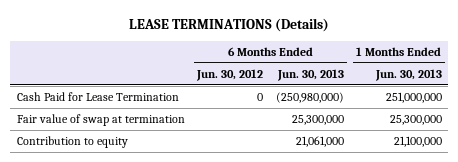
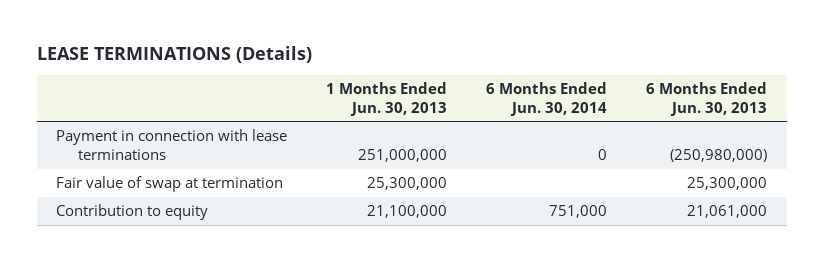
- | 6 Months Ended Jun. 30, 2012 | 6 Months Ended Jun. 30, 2013 | 1 Months Ended Jun. 30, 2013
+ | 1 Months Ended Jun. 30, 2013 | 6 Months Ended Jun. 30, 2014 | 6 Months Ended Jun. 30, 2013
- Cash Paid for Lease Termination | 0 | (250,980,000) | 251,000,000
+ Payment in connection with lease terminations | 251,000,000 | 0 | (250,980,000)

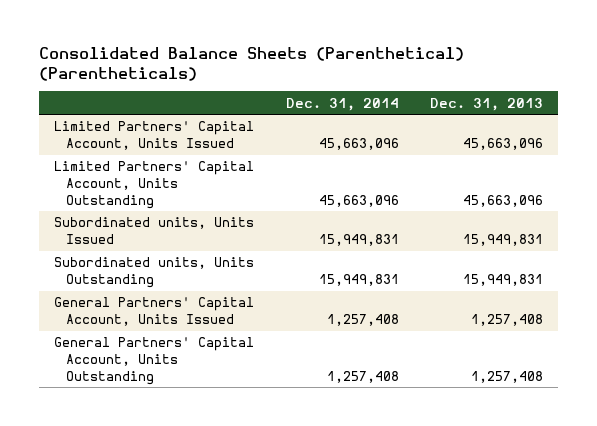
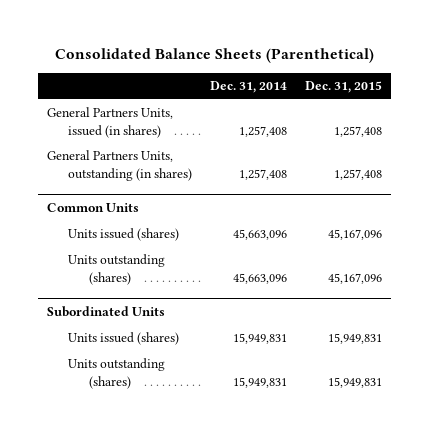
- Consolidated Balance Sheets (Parenthetical) (Parentheticals)
+ Consolidated Balance Sheets (Parenthetical)
- | Dec. 31, 2014 | Dec. 31, 2013
+ | Dec. 31, 2014 | Dec. 31, 2015
- Limited Partners' Capital Account, Units Issued | 45,663,096 | 45,663,096
- Limited Partners' Capital Account, Units Outstanding | 45,663,096 | 45,663,096
- Subordinated units, Units Issued | 15,949,831 | 15,949,831
- Subordinated units, Units Outstanding | 15,949,831 | 15,949,831
- General Partners' Capital Account, Units Issued | 1,257,408 | 1,257,408
- General Partners' Capital Account, Units Outstanding | 1,257,408 | 1,257,408
+ General Partners Units, issued (in shares) | 1,257,408 | 1,257,408
+ General Partners Units, outstanding (in shares) | 1,257,408 | 1,257,408
+ Common Units
+ Units issued (shares) | 45,663,096 | 45,167,096
+ Units outstanding (shares) | 45,663,096 | 45,167,096
+ Subordinated Units
+ Units issued (shares) | 15,949,831 | 15,949,831
+ Units outstanding (shares) | 15,949,831 | 15,949,831

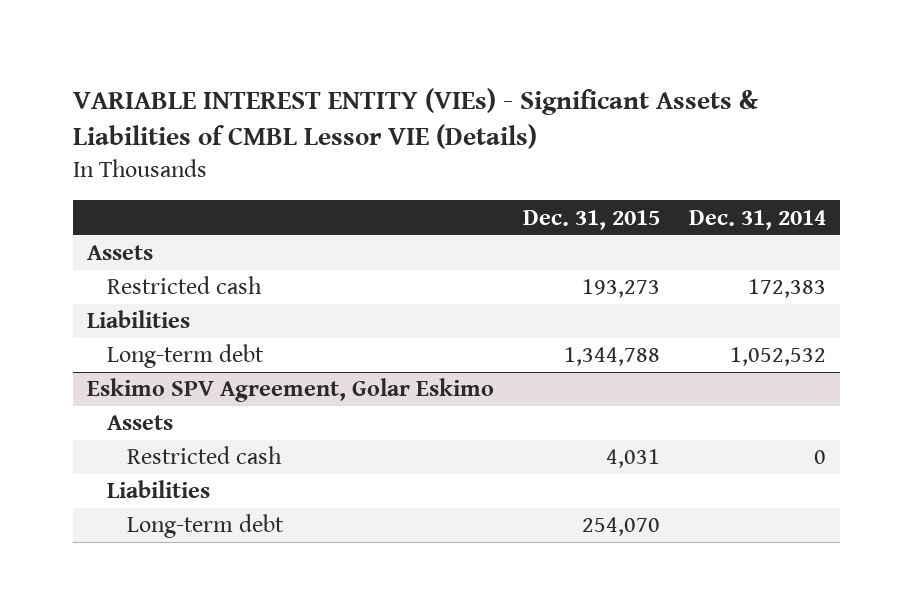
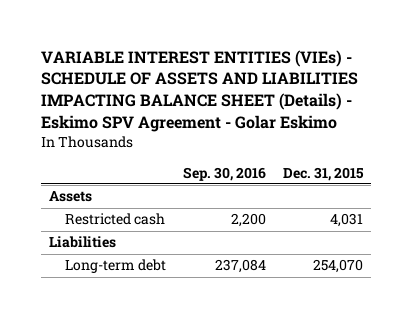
- VARIABLE INTEREST ENTITY (VIEs) - Significant Assets & Liabilities of CMBL Lessor VIE (Details)
+ VARIABLE INTEREST ENTITIES (VIEs) - SCHEDULE OF ASSETS AND LIABILITIES IMPACTING BALANCE SHEET (Details) - Eskimo SPV Agreement - Golar Eskimo
- | Dec. 31, 2015 | Dec. 31, 2014
+ | Sep. 30, 2016 | Dec. 31, 2015
- Restricted cash | 193,273 | 172,383
- Liabilities
- Long-term debt | 1,344,788 | 1,052,532
- Eskimo SPV Agreement, Golar Eskimo
- Assets

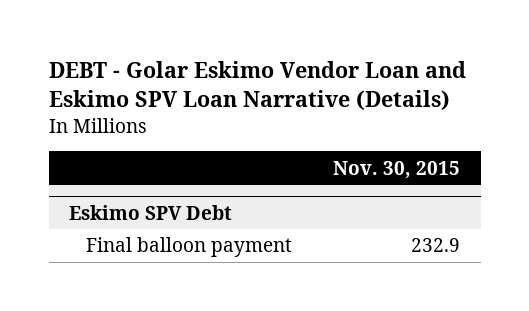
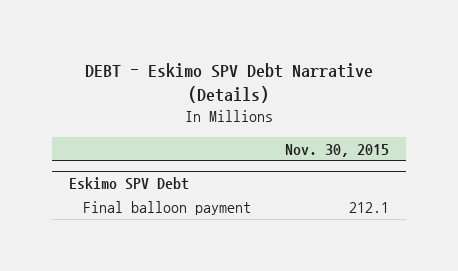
- DEBT - Golar Eskimo Vendor Loan and Eskimo SPV Loan Narrative (Details)
+ DEBT - Eskimo SPV Debt Narrative (Details)
@ Eskimo SPV Debt
- Final balloon payment | 232.9
+ Final balloon payment | 212.1

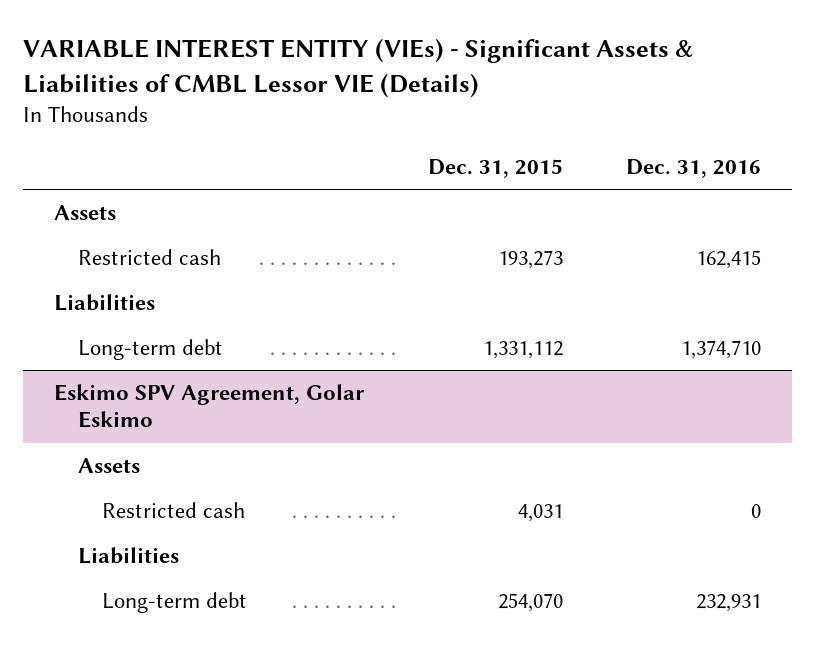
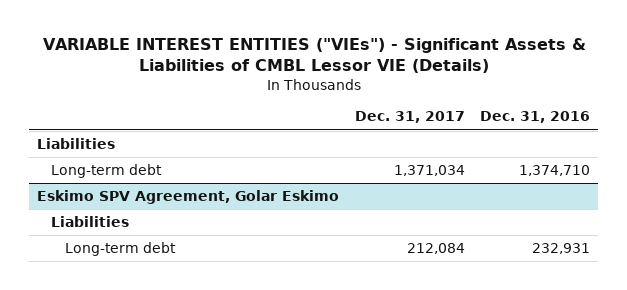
- VARIABLE INTEREST ENTITY (VIEs) - Significant Assets & Liabilities of CMBL Lessor VIE (Details)
+ VARIABLE INTEREST ENTITIES ("VIEs") - Significant Assets & Liabilities of CMBL Lessor VIE (Details)
- | Dec. 31, 2015 | Dec. 31, 2016
+ | Dec. 31, 2017 | Dec. 31, 2016
- Assets
- Restricted cash | 193,273 | 162,415
@ Eskimo SPV Agreement, Golar Eskimo
- Assets
- Restricted cash | 4,031 | 0

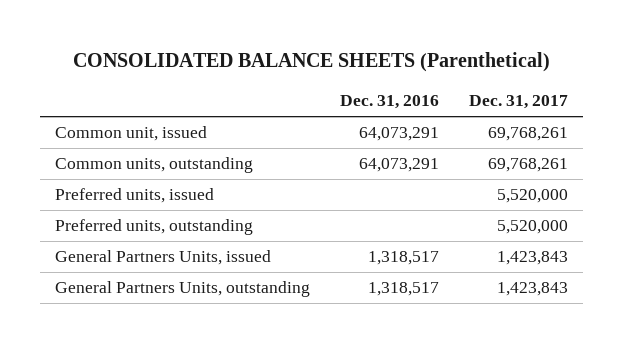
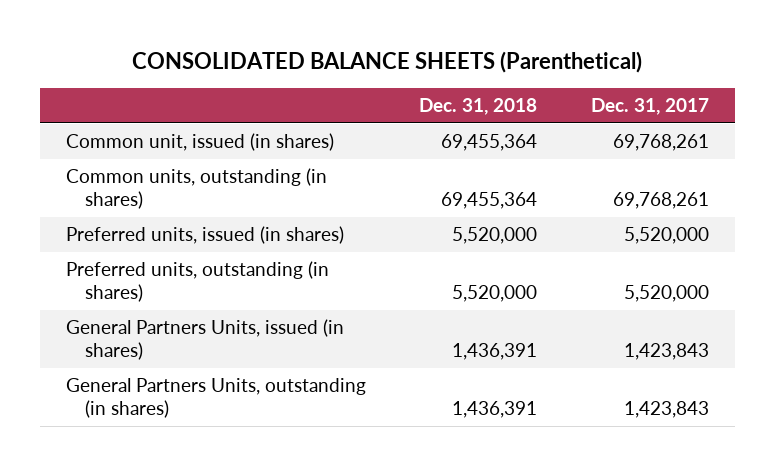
- | Dec. 31, 2016 | Dec. 31, 2017
+ | Dec. 31, 2018 | Dec. 31, 2017
- Common unit, issued | 64,073,291 | 69,768,261
- Common units, outstanding | 64,073,291 | 69,768,261
- Preferred units, issued | | 5,520,000
- Preferred units, outstanding | | 5,520,000
- General Partners Units, issued | 1,318,517 | 1,423,843
- General Partners Units, outstanding | 1,318,517 | 1,423,843
+ Common unit, issued (in shares) | 69,455,364 | 69,768,261
+ Common units, outstanding (in shares) | 69,455,364 | 69,768,261
+ Preferred units, issued (in shares) | 5,520,000 | 5,520,000
+ Preferred units, outstanding (in shares) | 5,520,000 | 5,520,000
+ General Partners Units, issued (in shares) | 1,436,391 | 1,423,843
+ General Partners Units, outstanding (in shares) | 1,436,391 | 1,423,843

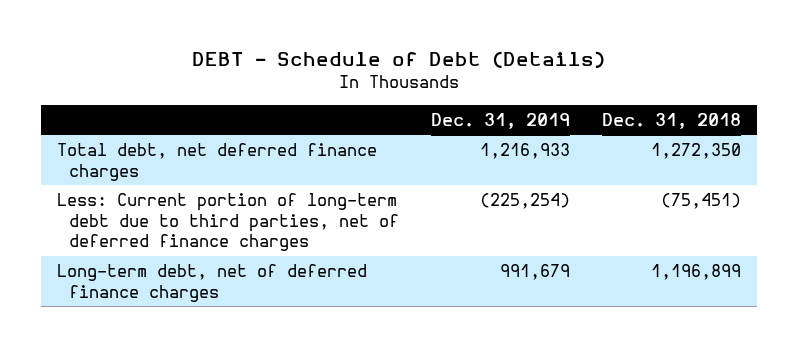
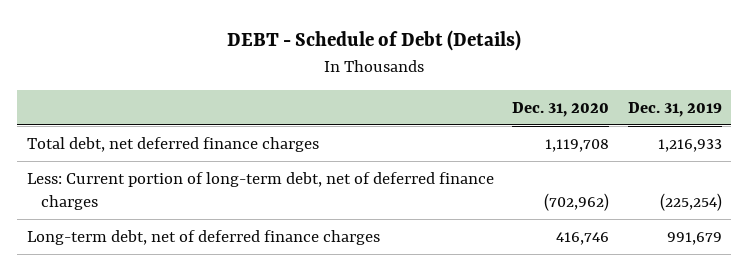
- | Dec. 31, 2019 | Dec. 31, 2018
+ | Dec. 31, 2020 | Dec. 31, 2019
- Less: Current portion of long-term debt due to third parties, net of deferred finance charges | (225,254) | (75,451)
+ Less: Current portion of long-term debt, net of deferred finance charges | (702,962) | (225,254)

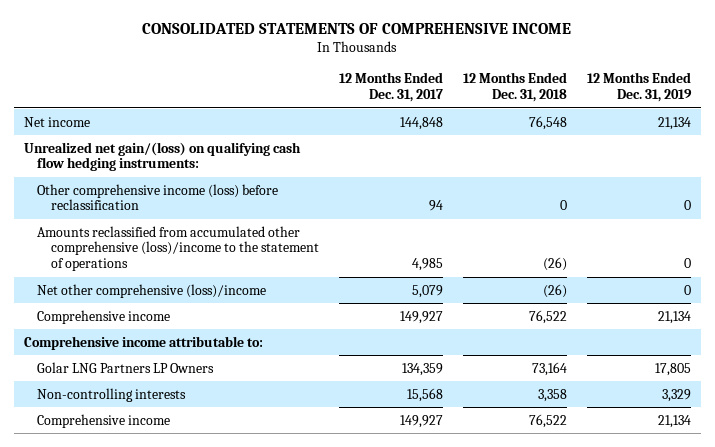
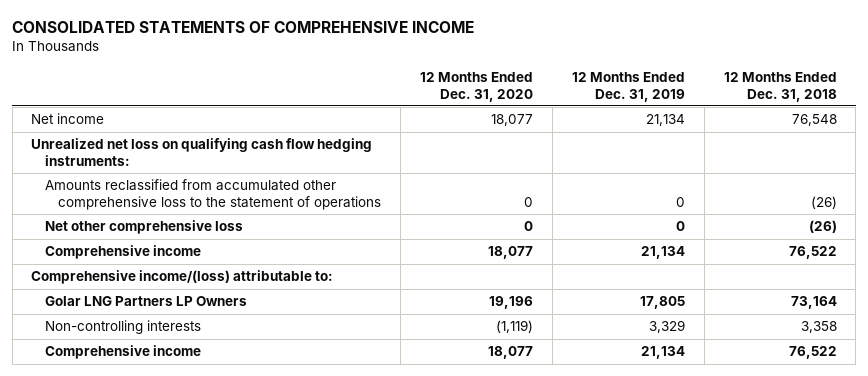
- | 12 Months Ended Dec. 31, 2017 | 12 Months Ended Dec. 31, 2018 | 12 Months Ended Dec. 31, 2019
+ | 12 Months Ended Dec. 31, 2020 | 12 Months Ended Dec. 31, 2019 | 12 Months Ended Dec. 31, 2018
- Unrealized net gain/(loss) on qualifying cash flow hedging instruments:
- Other comprehensive income (loss) before reclassification | 94 | 0 | 0
- Amounts reclassified from accumulated other comprehensive (loss)/income to the statement of operations | 4,985 | (26) | 0
- Net other comprehensive (loss)/income | 5,079 | (26) | 0
+ Unrealized net loss on qualifying cash flow hedging instruments:
+ Amounts reclassified from accumulated other comprehensive loss to the statement of operations | 0 | 0 | (26)
+ Net other comprehensive loss | 0 | 0 | (26)
- Comprehensive income attributable to:
+ Comprehensive income/(loss) attributable to:

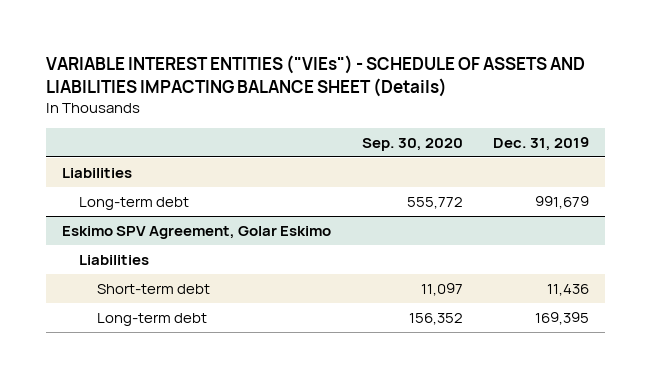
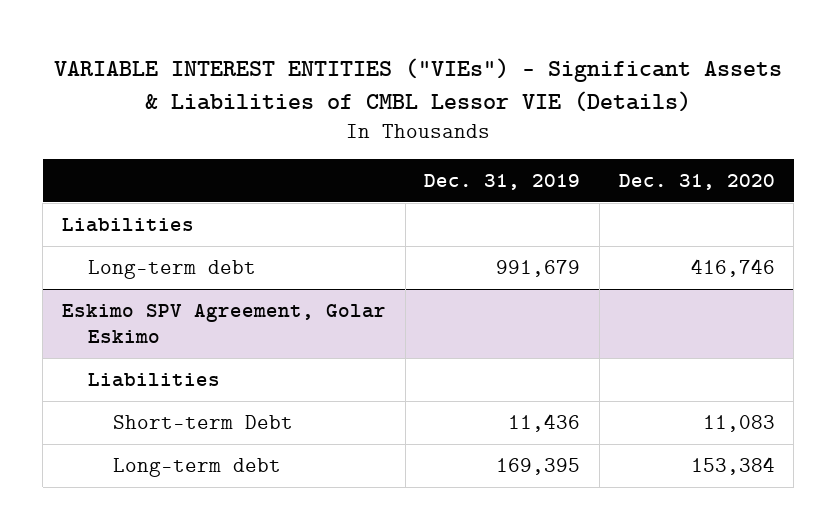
- VARIABLE INTEREST ENTITIES ("VIEs") - SCHEDULE OF ASSETS AND LIABILITIES IMPACTING BALANCE SHEET (Details)
+ VARIABLE INTEREST ENTITIES ("VIEs") - Significant Assets & Liabilities of CMBL Lessor VIE (Details)
- | Sep. 30, 2020 | Dec. 31, 2019
+ | Dec. 31, 2019 | Dec. 31, 2020
@ Eskimo SPV Agreement, Golar Eskimo
- Short-term debt | 11,097 | 11,436
+ Short-term Debt | 11,436 | 11,083

